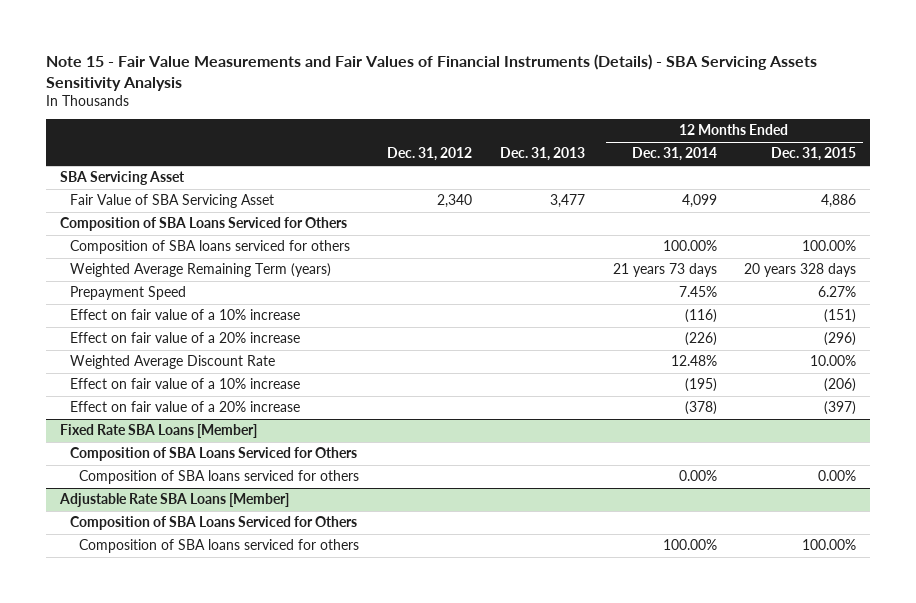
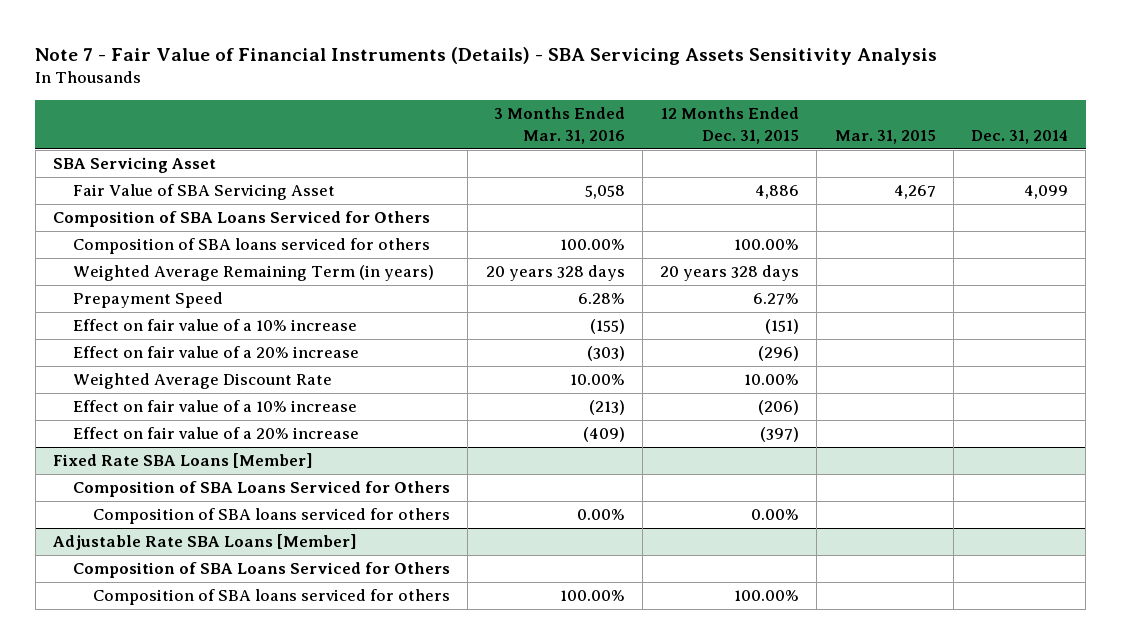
- Note 15 - Fair Value Measurements and Fair Values of Financial Instruments (Details) - SBA Servicing Assets Sensitivity Analysis
+ Note 7 - Fair Value of Financial Instruments (Details) - SBA Servicing Assets Sensitivity Analysis
- | Dec. 31, 2012 | Dec. 31, 2013 | 12 Months Ended Dec. 31, 2014 | 12 Months Ended Dec. 31, 2015
+ | 3 Months Ended Mar. 31, 2016 | 12 Months Ended Dec. 31, 2015 | Mar. 31, 2015 | Dec. 31, 2014
- Weighted Average Remaining Term (years) | | | 21 years 73 days | 20 years 328 days
+ Weighted Average Remaining Term (in years) | 20 years 328 days | 20 years 328 days | |

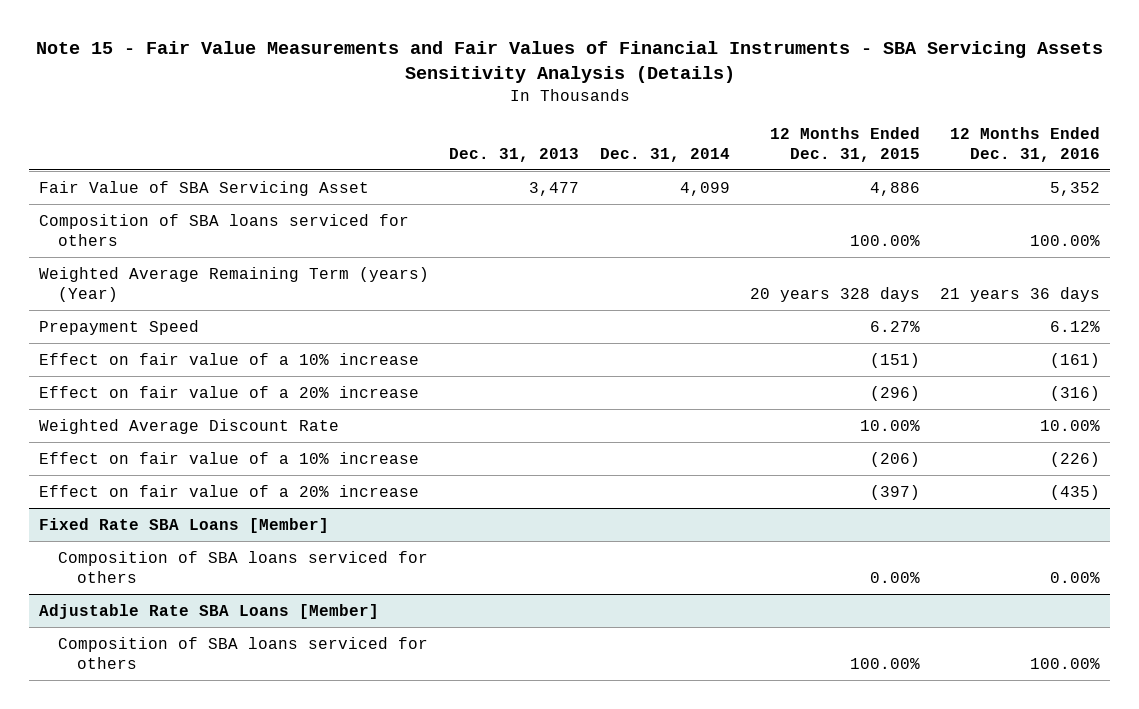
- Note 7 - Fair Value of Financial Instruments (Details) - SBA Servicing Assets Sensitivity Analysis
+ Note 15 - Fair Value Measurements and Fair Values of Financial Instruments - SBA Servicing Assets Sensitivity Analysis (Details)
- | 3 Months Ended Mar. 31, 2016 | 12 Months Ended Dec. 31, 2015 | Mar. 31, 2015 | Dec. 31, 2014
+ | Dec. 31, 2013 | Dec. 31, 2014 | 12 Months Ended Dec. 31, 2015 | 12 Months Ended Dec. 31, 2016
- SBA Servicing Asset
- Composition of SBA Loans Serviced for Others
- Weighted Average Remaining Term (in years) | 20 years 328 days | 20 years 328 days | |
+ Weighted Average Remaining Term (years) (Year) | | | 20 years 328 days | 21 years 36 days
@ Fixed Rate SBA Loans [Member]
- Composition of SBA Loans Serviced for Others
@ Adjustable Rate SBA Loans [Member]
- Composition of SBA Loans Serviced for Others

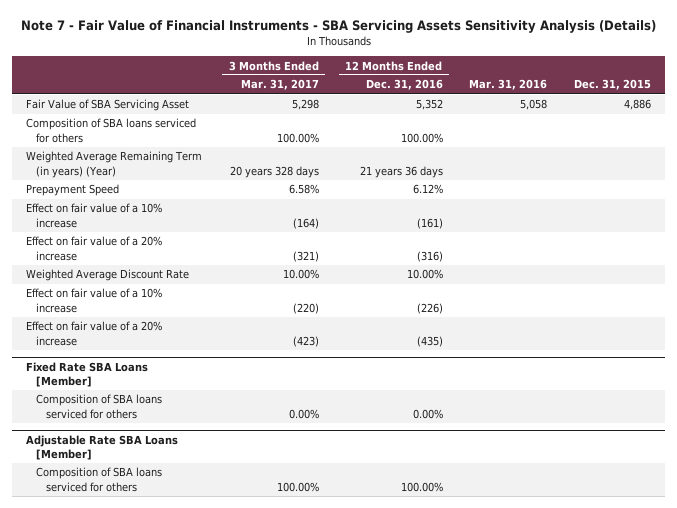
- Note 15 - Fair Value Measurements and Fair Values of Financial Instruments - SBA Servicing Assets Sensitivity Analysis (Details)
+ Note 7 - Fair Value of Financial Instruments - SBA Servicing Assets Sensitivity Analysis (Details)
- | Dec. 31, 2013 | Dec. 31, 2014 | 12 Months Ended Dec. 31, 2015 | 12 Months Ended Dec. 31, 2016
+ | 3 Months Ended Mar. 31, 2017 | 12 Months Ended Dec. 31, 2016 | Mar. 31, 2016 | Dec. 31, 2015
- Weighted Average Remaining Term (years) (Year) | | | 20 years 328 days | 21 years 36 days
+ Weighted Average Remaining Term (in years) (Year) | 20 years 328 days | 21 years 36 days | |

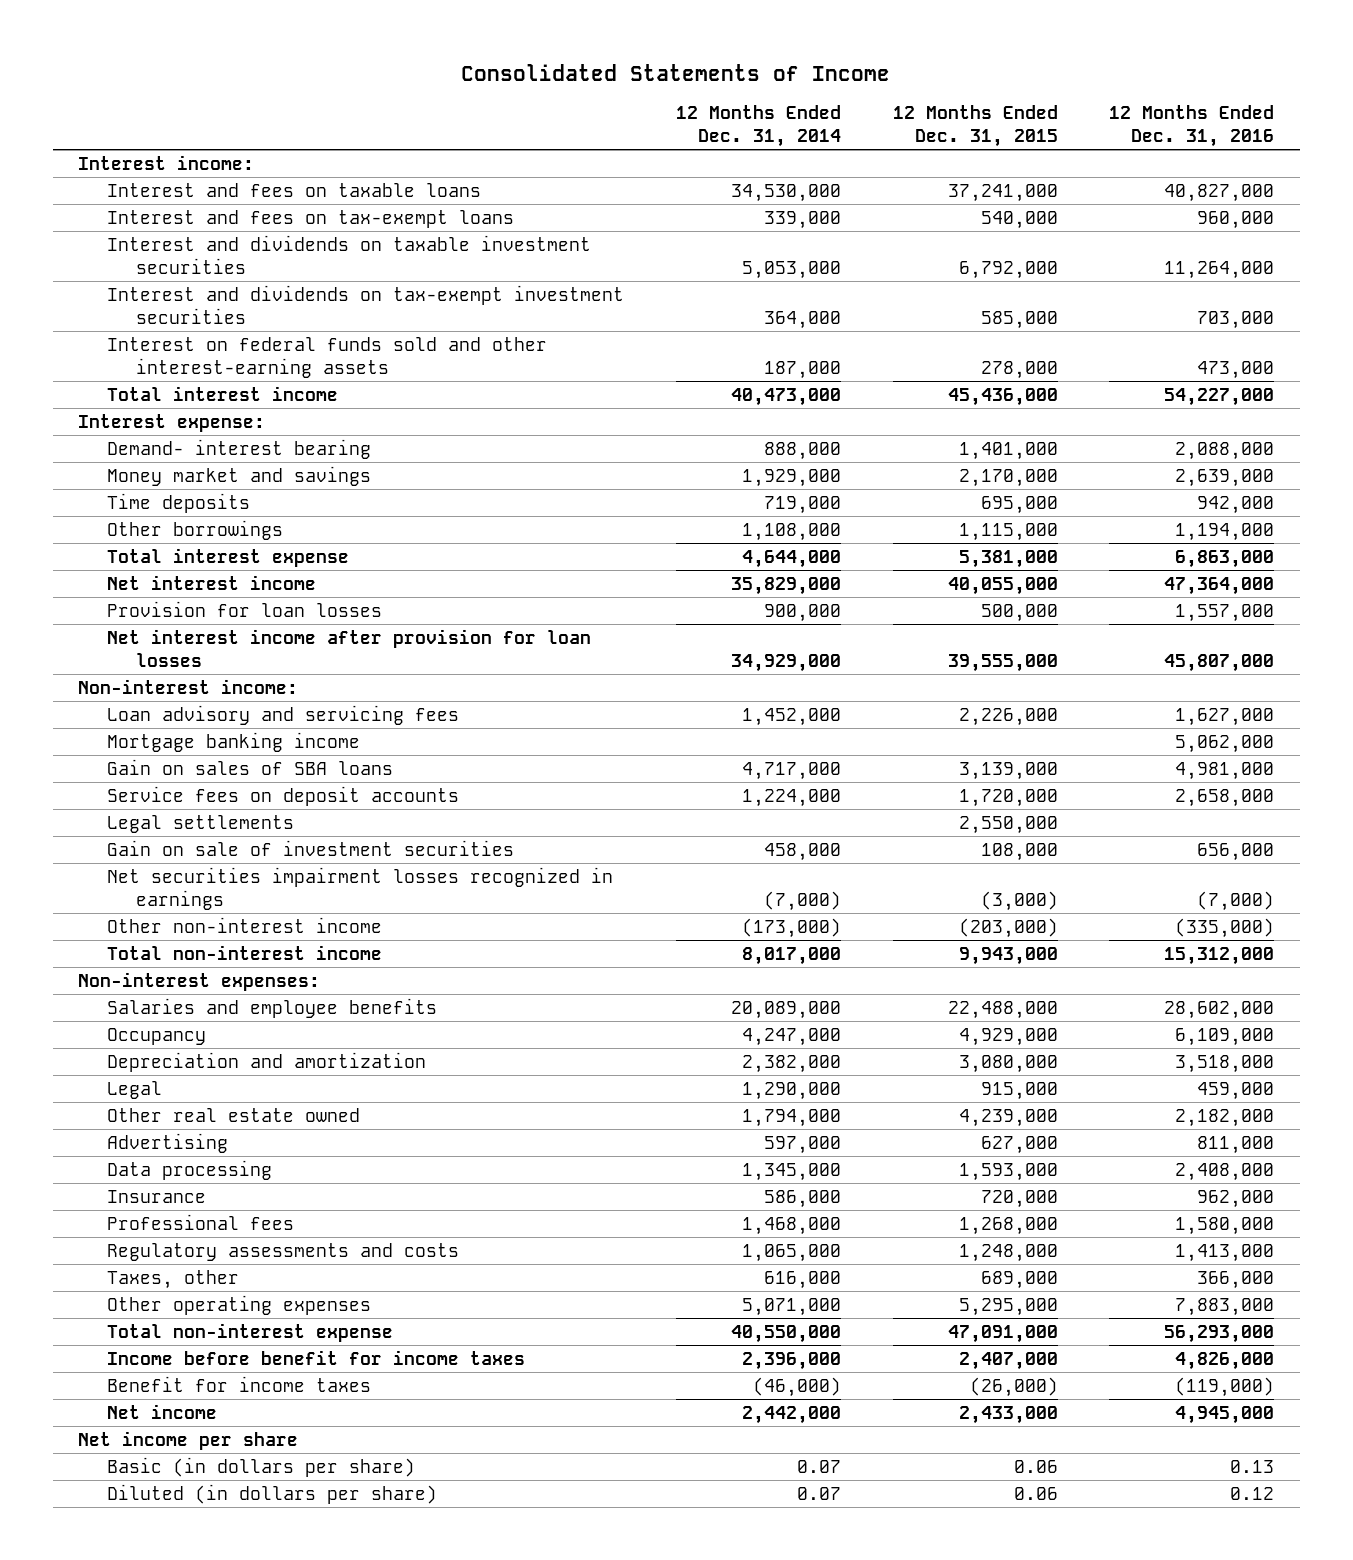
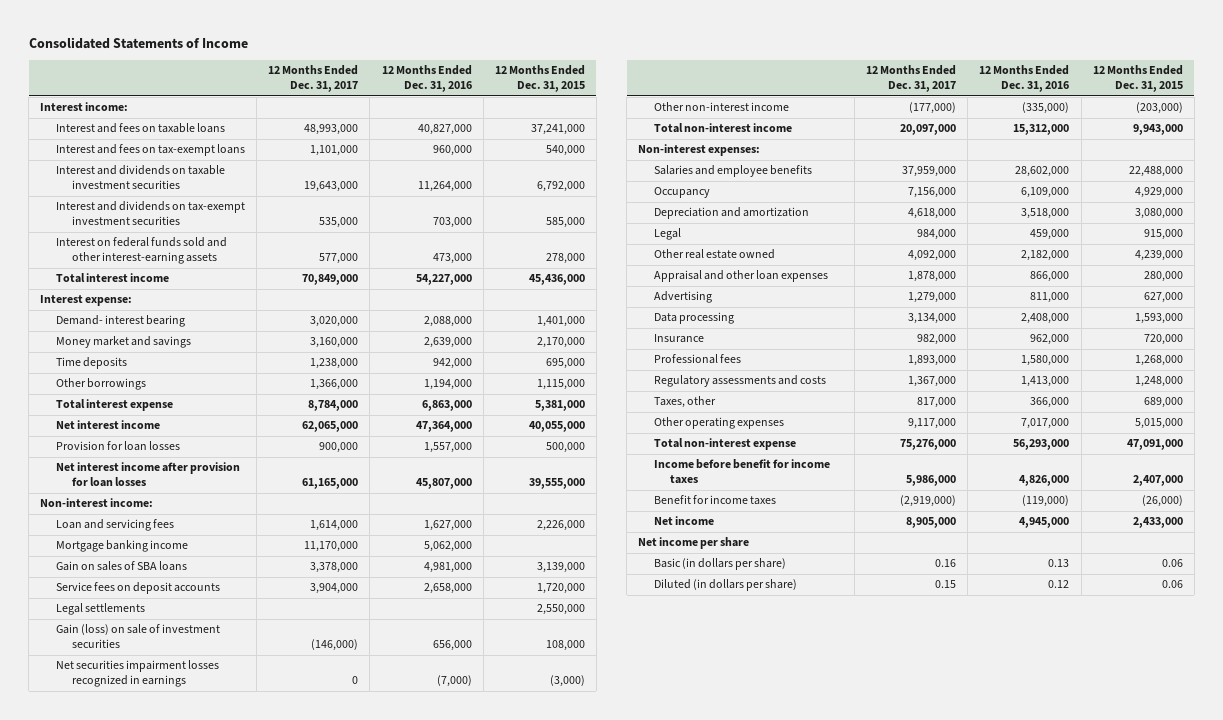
- | 12 Months Ended Dec. 31, 2014 | 12 Months Ended Dec. 31, 2015 | 12 Months Ended Dec. 31, 2016
+ | 12 Months Ended Dec. 31, 2017 | 12 Months Ended Dec. 31, 2016 | 12 Months Ended Dec. 31, 2015
- Loan advisory and servicing fees | 1,452,000 | 2,226,000 | 1,627,000
+ Loan and servicing fees | 1,614,000 | 1,627,000 | 2,226,000
- Gain on sale of investment securities | 458,000 | 108,000 | 656,000
+ Gain (loss) on sale of investment securities | (146,000) | 656,000 | 108,000
+ Appraisal and other loan expenses | 1,878,000 | 866,000 | 280,000
- Other operating expenses | 5,071,000 | 5,295,000 | 7,883,000
+ Other operating expenses | 9,117,000 | 7,017,000 | 5,015,000

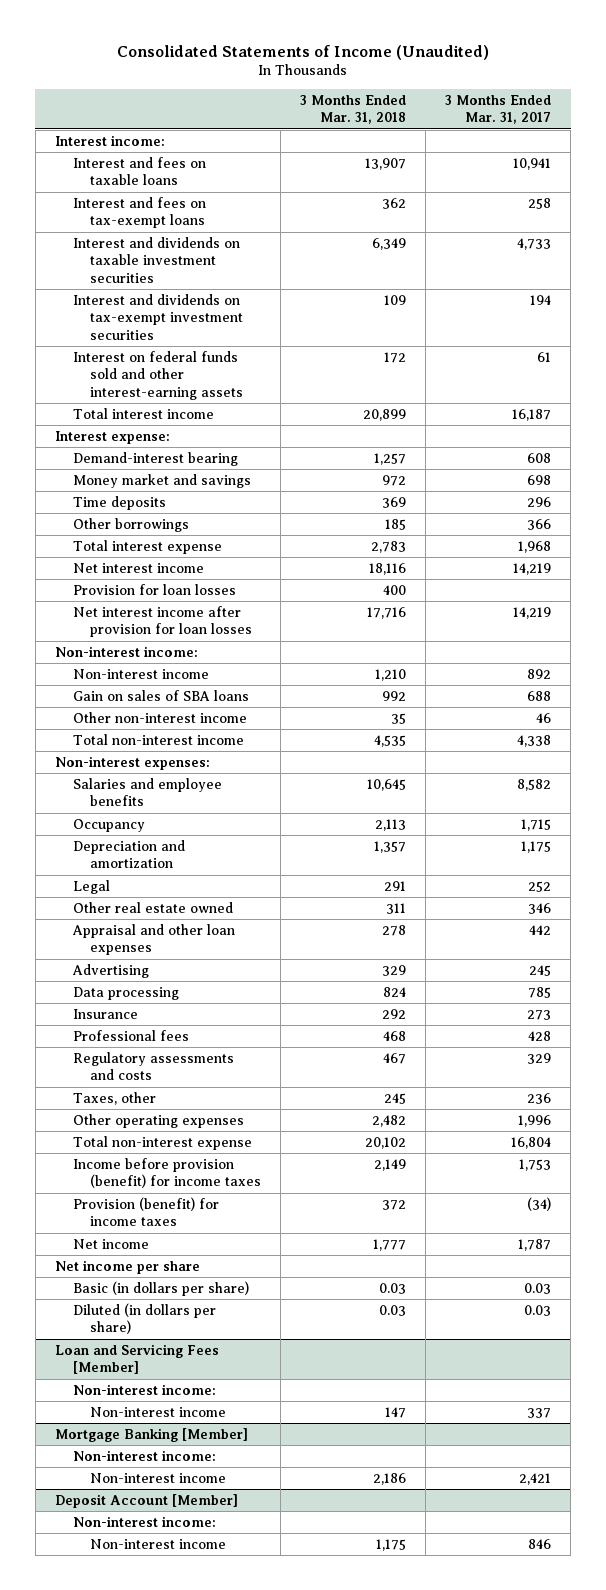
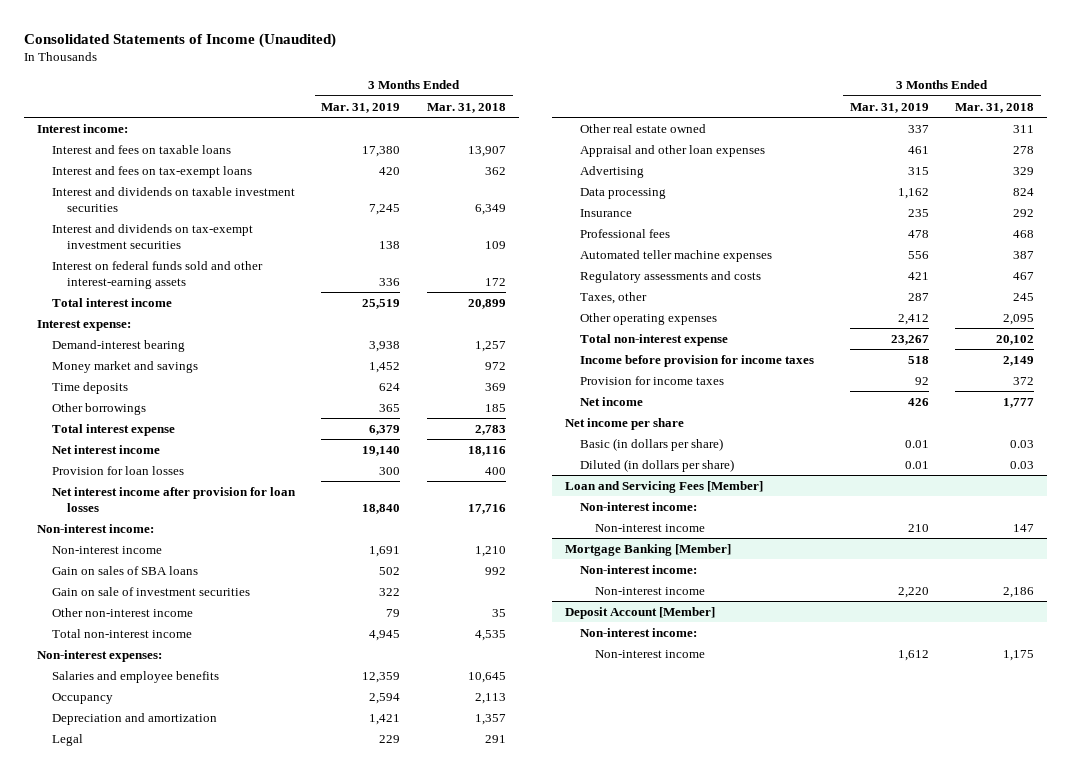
- | 3 Months Ended Mar. 31, 2018 | 3 Months Ended Mar. 31, 2017
+ | 3 Months Ended Mar. 31, 2019 | 3 Months Ended Mar. 31, 2018
+ Gain on sale of investment securities | 322 |
+ Automated teller machine expenses | 556 | 387
- Other operating expenses | 2,482 | 1,996
+ Other operating expenses | 2,412 | 2,095
- Income before provision (benefit) for income taxes | 2,149 | 1,753
- Provision (benefit) for income taxes | 372 | (34)
+ Income before provision for income taxes | 518 | 2,149
+ Provision for income taxes | 92 | 372

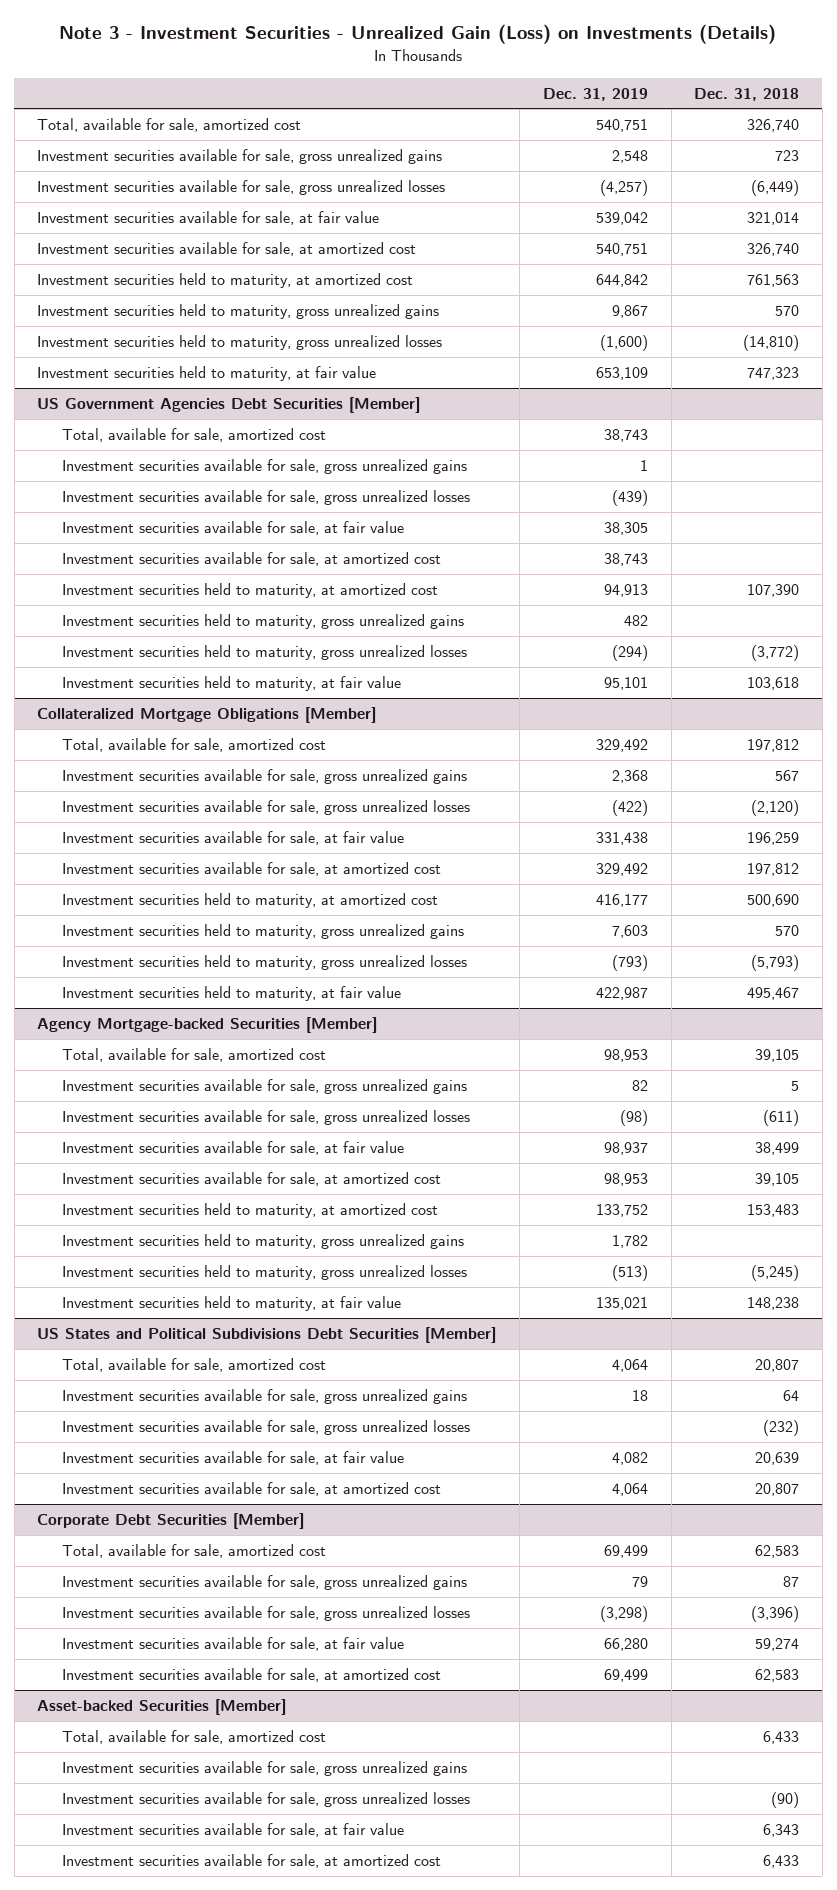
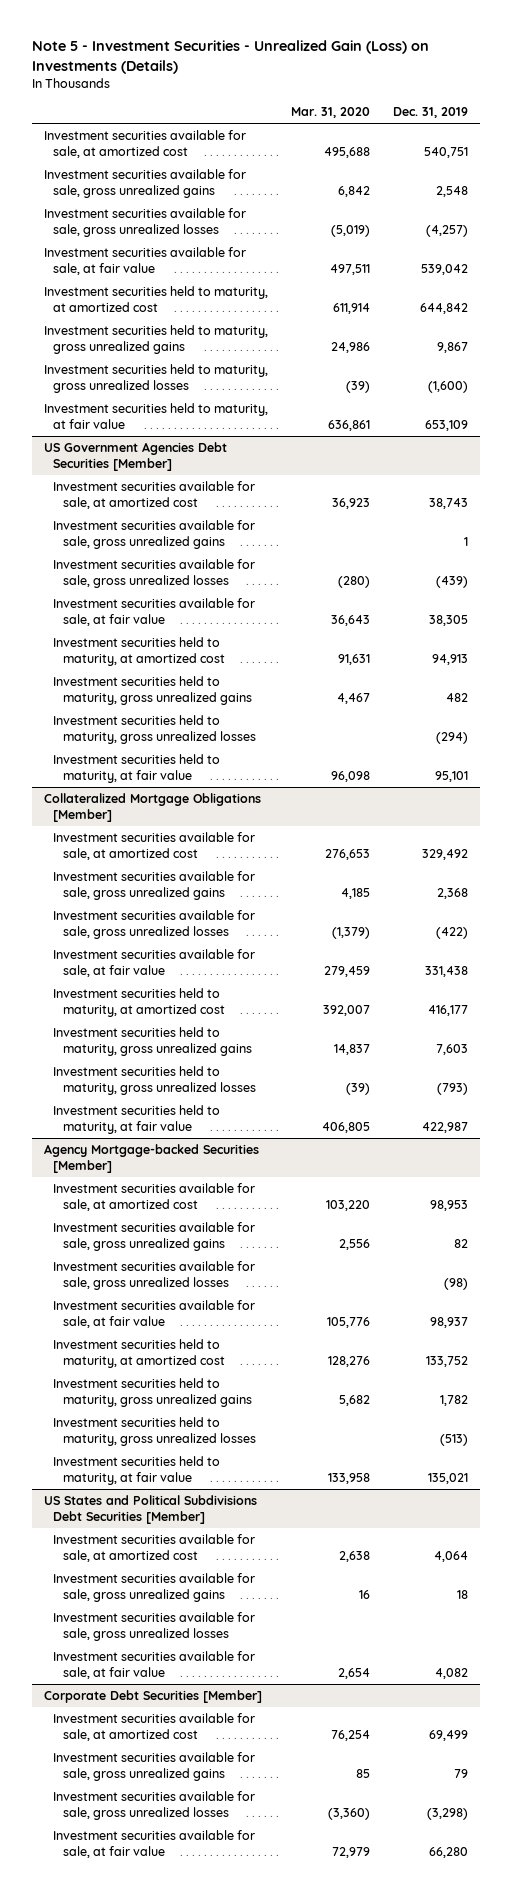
- Note 3 - Investment Securities - Unrealized Gain (Loss) on Investments (Details)
+ Note 5 - Investment Securities - Unrealized Gain (Loss) on Investments (Details)
- | Dec. 31, 2019 | Dec. 31, 2018
+ | Mar. 31, 2020 | Dec. 31, 2019
- Total, available for sale, amortized cost | 540,751 | 326,740
moved up: Investment securities available for sale, at amortized cost | 495,688 | 540,751
@ US Government Agencies Debt Securities [Member]
- Total, available for sale, amortized cost | 38,743 |
moved up: Investment securities available for sale, at amortized cost | 36,923 | 38,743
@ Collateralized Mortgage Obligations [Member]
- Total, available for sale, amortized cost | 329,492 | 197,812
moved up: Investment securities available for sale, at amortized cost | 276,653 | 329,492
@ Agency Mortgage-backed Securities [Member]
- Total, available for sale, amortized cost | 98,953 | 39,105
moved up: Investment securities available for sale, at amortized cost | 103,220 | 98,953
@ US States and Political Subdivisions Debt Securities [Member]
- Total, available for sale, amortized cost | 4,064 | 20,807
moved up: Investment securities available for sale, at amortized cost | 2,638 | 4,064
@ Corporate Debt Securities [Member]
- Total, available for sale, amortized cost | 69,499 | 62,583
moved up: Investment securities available for sale, at amortized cost | 76,254 | 69,499
- Asset-backed Securities [Member]
- Total, available for sale, amortized cost | | 6,433
- Investment securities available for sale, gross unrealized gains
- Investment securities available for sale, gross unrealized losses | | (90)
- Investment securities available for sale, at fair value | | 6,343
- Investment securities available for sale, at amortized cost | | 6,433

